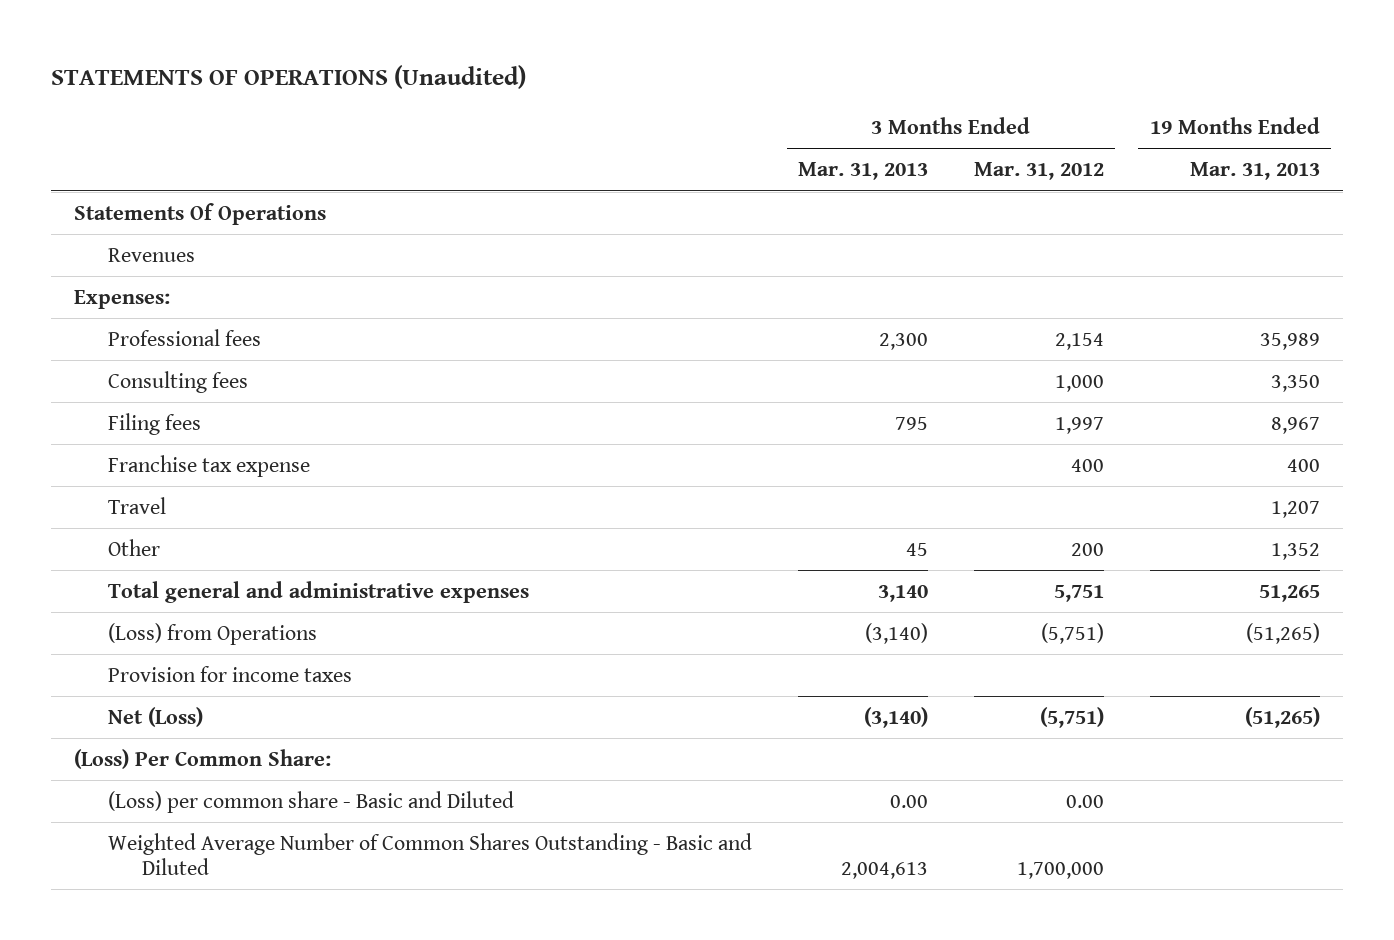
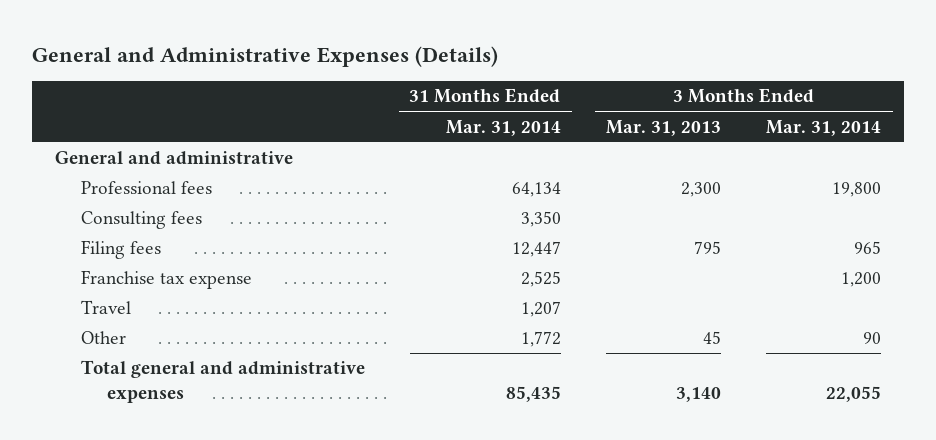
- STATEMENTS OF OPERATIONS (Unaudited)
+ General and Administrative Expenses (Details)
- | 3 Months Ended Mar. 31, 2013 | 3 Months Ended Mar. 31, 2012 | 19 Months Ended Mar. 31, 2013
+ | 31 Months Ended Mar. 31, 2014 | 3 Months Ended Mar. 31, 2013 | 3 Months Ended Mar. 31, 2014
- Statements Of Operations
- Revenues
- Expenses:
+ General and administrative
- (Loss) from Operations | (3,140) | (5,751) | (51,265)
- Provision for income taxes
- Net (Loss) | (3,140) | (5,751) | (51,265)
- (Loss) Per Common Share:
- (Loss) per common share - Basic and Diluted | 0.00 | 0.00 |
- Weighted Average Number of Common Shares Outstanding - Basic and Diluted | 2,004,613 | 1,700,000 |

